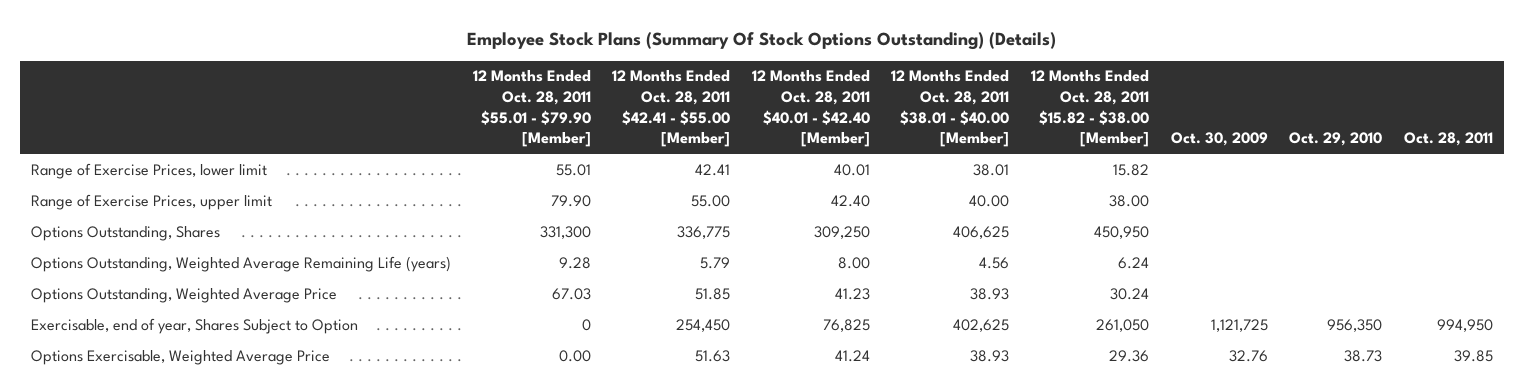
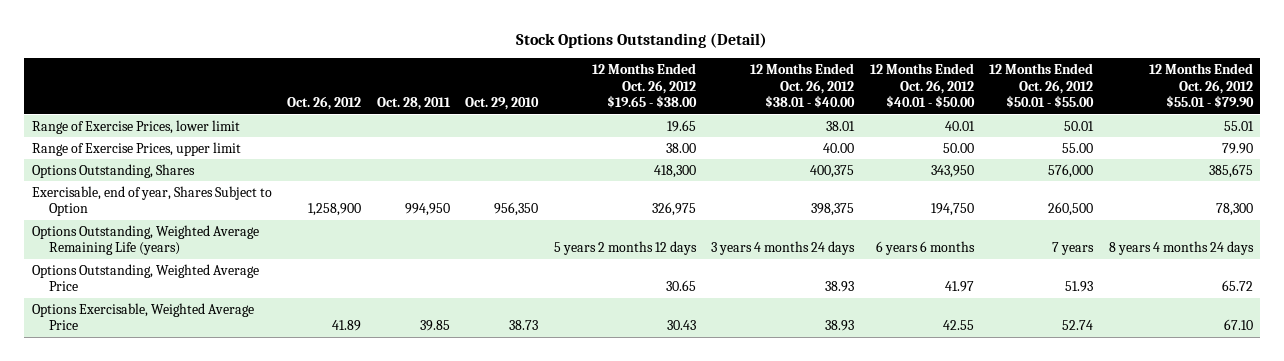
- Employee Stock Plans (Summary Of Stock Options Outstanding) (Details)
+ Stock Options Outstanding (Detail)
- | 12 Months Ended Oct. 28, 2011 $55.01 - $79.90 [Member] | 12 Months Ended Oct. 28, 2011 $42.41 - $55.00 [Member] | 12 Months Ended Oct. 28, 2011 $40.01 - $42.40 [Member] | 12 Months Ended Oct. 28, 2011 $38.01 - $40.00 [Member] | 12 Months Ended Oct. 28, 2011 $15.82 - $38.00 [Member] | Oct. 30, 2009 | Oct. 29, 2010 | Oct. 28, 2011
+ | Oct. 26, 2012 | Oct. 28, 2011 | Oct. 29, 2010 | 12 Months Ended Oct. 26, 2012 $19.65 - $38.00 | 12 Months Ended Oct. 26, 2012 $38.01 - $40.00 | 12 Months Ended Oct. 26, 2012 $40.01 - $50.00 | 12 Months Ended Oct. 26, 2012 $50.01 - $55.00 | 12 Months Ended Oct. 26, 2012 $55.01 - $79.90
moved up: Exercisable, end of year, Shares Subject to Option | 1,258,900 | 994,950 | 956,350 | 326,975 | 398,375 | 194,750 | 260,500 | 78,300

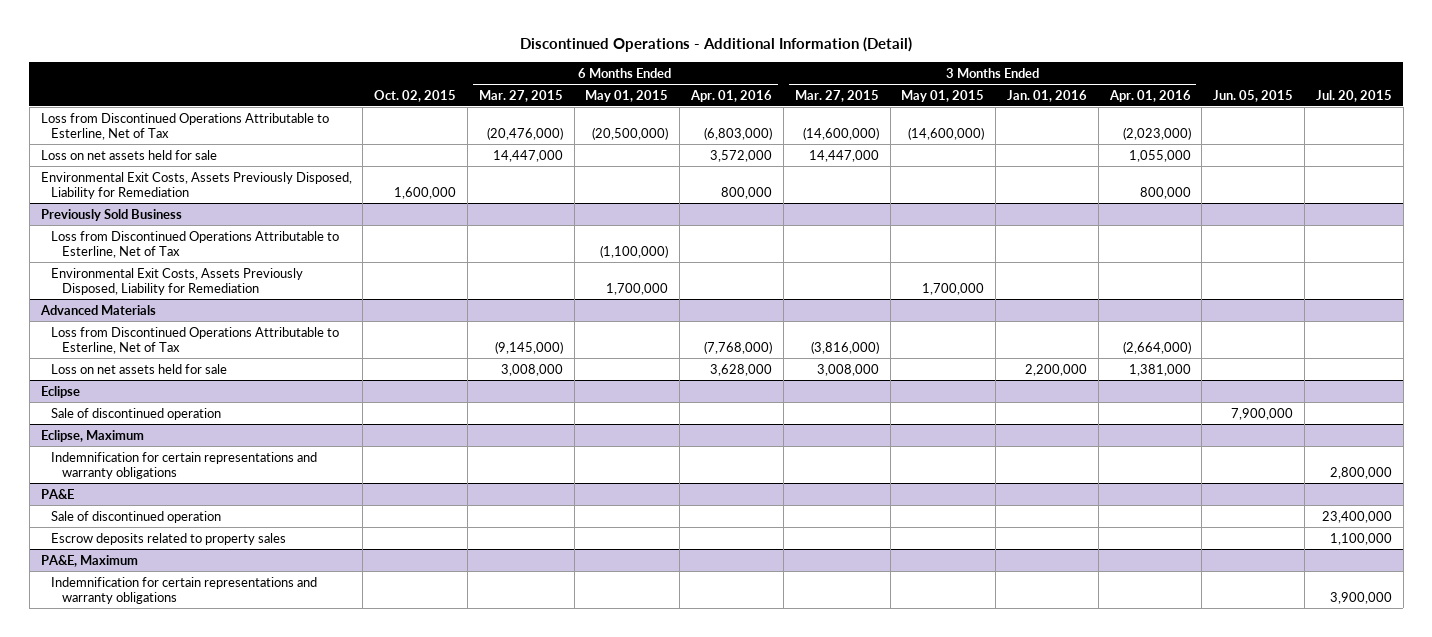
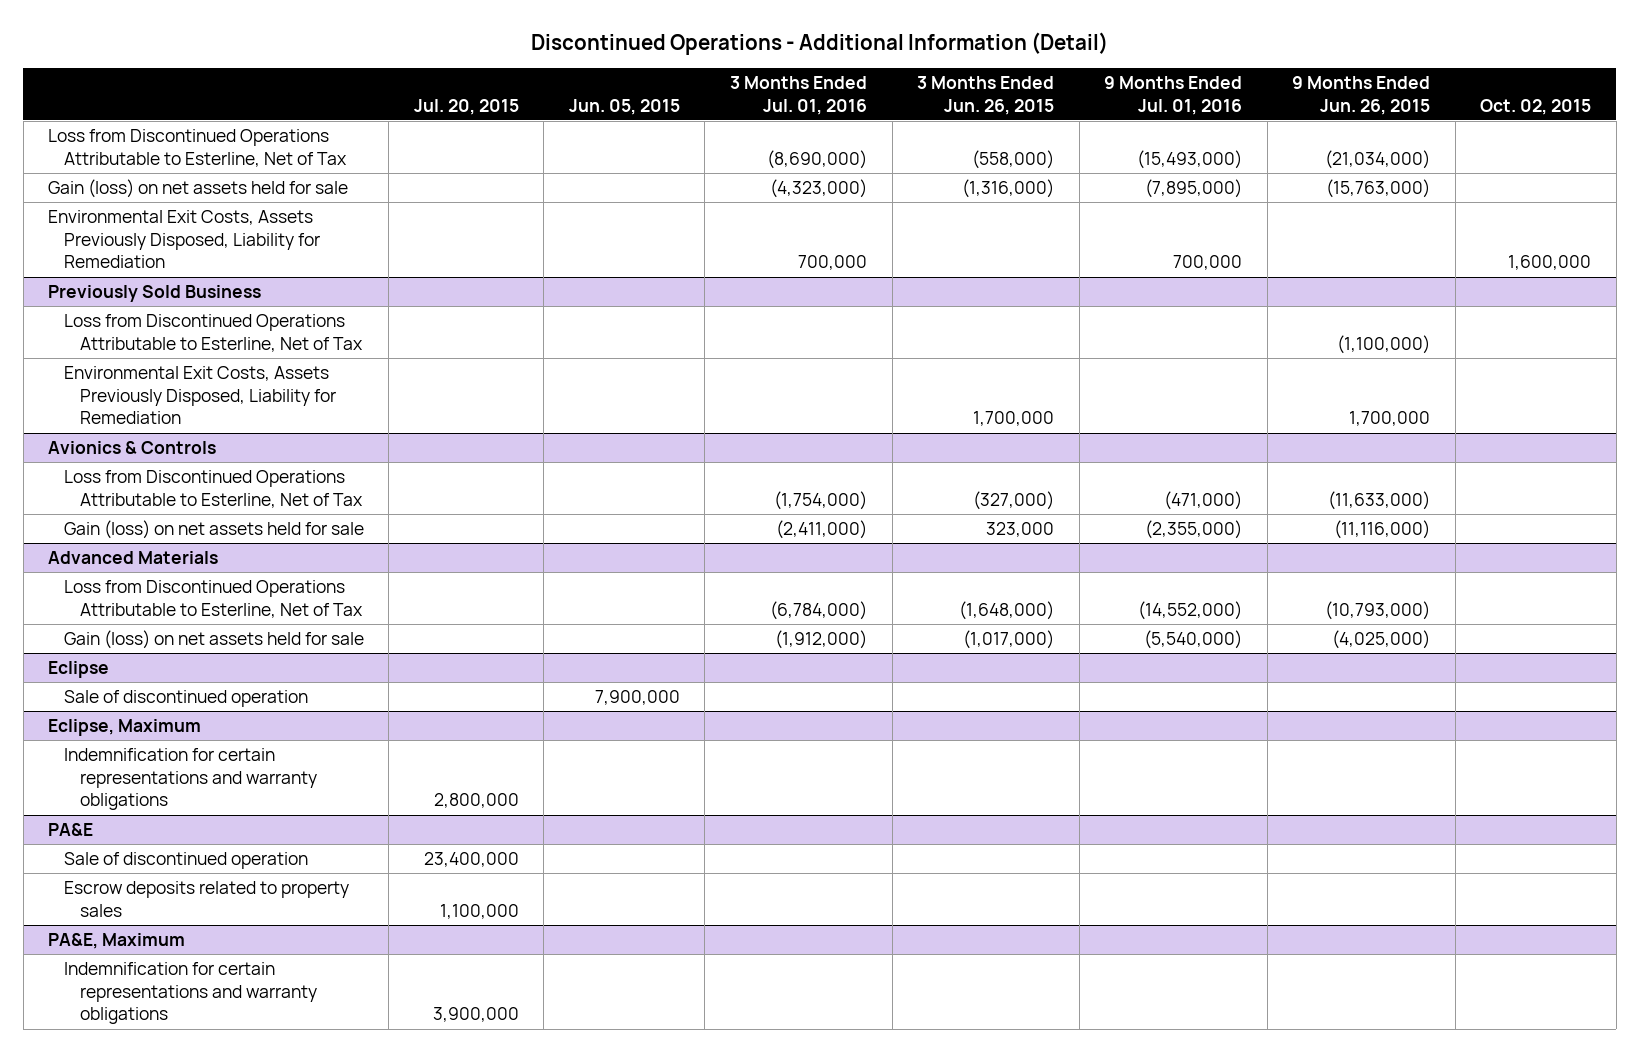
- | Oct. 02, 2015 | 6 Months Ended Mar. 27, 2015 | 6 Months Ended May 01, 2015 | 6 Months Ended Apr. 01, 2016 | 3 Months Ended Mar. 27, 2015 | 3 Months Ended May 01, 2015 | 3 Months Ended Jan. 01, 2016 | 3 Months Ended Apr. 01, 2016 | Jun. 05, 2015 | Jul. 20, 2015
+ | Jul. 20, 2015 | Jun. 05, 2015 | 3 Months Ended Jul. 01, 2016 | 3 Months Ended Jun. 26, 2015 | 9 Months Ended Jul. 01, 2016 | 9 Months Ended Jun. 26, 2015 | Oct. 02, 2015
- Loss on net assets held for sale | | 14,447,000 | | 3,572,000 | 14,447,000 | | | 1,055,000 | |
+ Gain (loss) on net assets held for sale | | | (4,323,000) | (1,316,000) | (7,895,000) | (15,763,000) |
+ Avionics & Controls
+ Loss from Discontinued Operations Attributable to Esterline, Net of Tax | | | (1,754,000) | (327,000) | (471,000) | (11,633,000) |
+ Gain (loss) on net assets held for sale | | | (2,411,000) | 323,000 | (2,355,000) | (11,116,000) |
@ Advanced Materials
- Loss on net assets held for sale | | 3,008,000 | | 3,628,000 | 3,008,000 | | 2,200,000 | 1,381,000 | |
+ Gain (loss) on net assets held for sale | | | (1,912,000) | (1,017,000) | (5,540,000) | (4,025,000) |

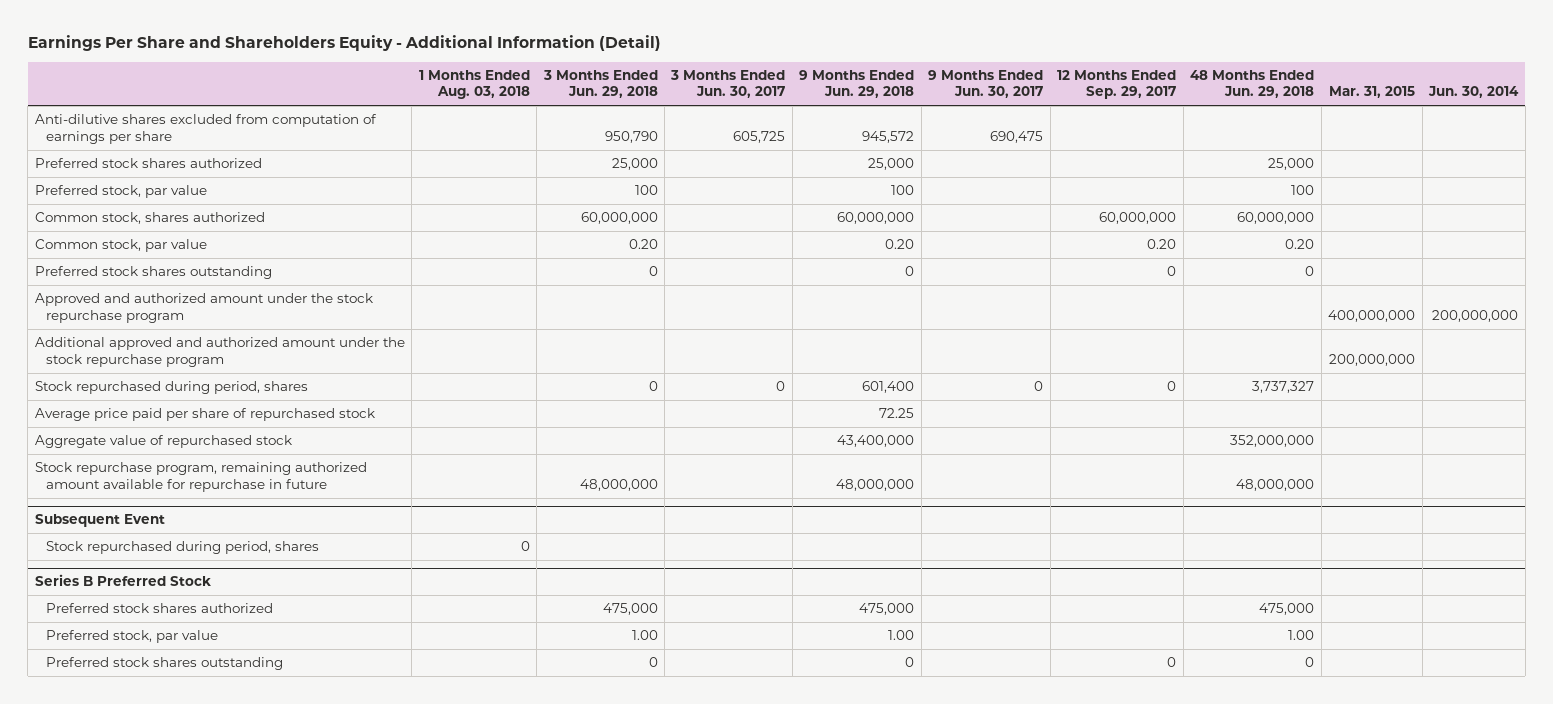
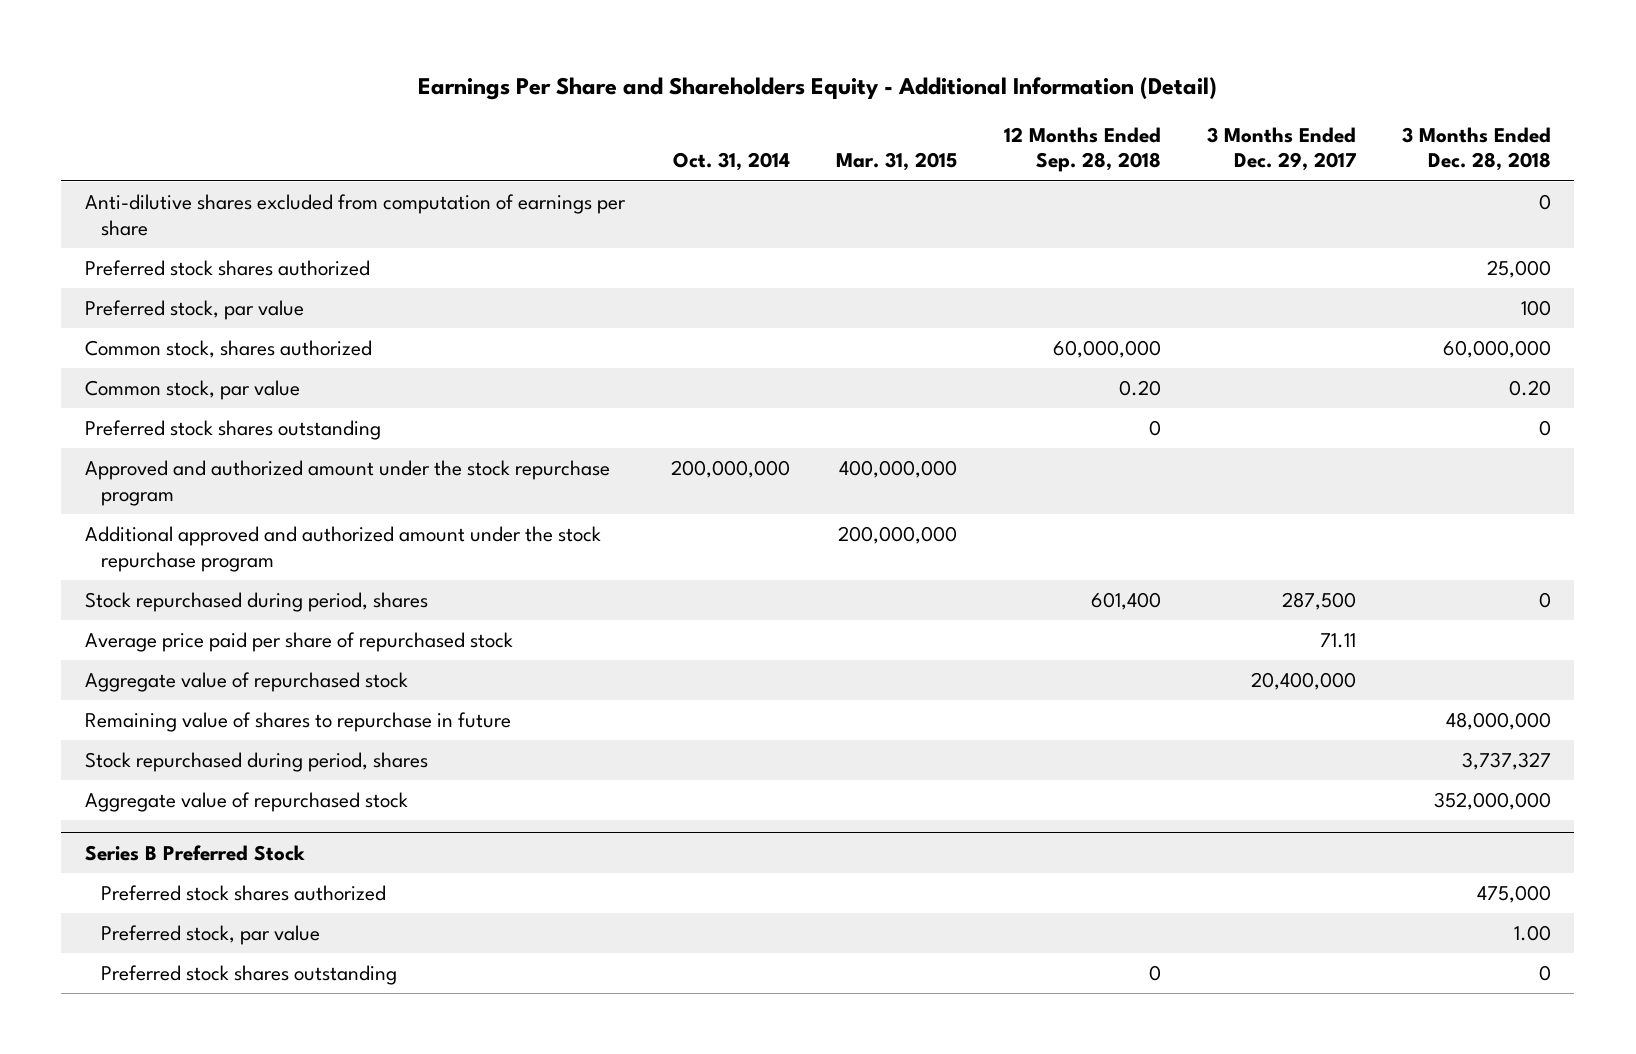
- | 1 Months Ended Aug. 03, 2018 | 3 Months Ended Jun. 29, 2018 | 3 Months Ended Jun. 30, 2017 | 9 Months Ended Jun. 29, 2018 | 9 Months Ended Jun. 30, 2017 | 12 Months Ended Sep. 29, 2017 | 48 Months Ended Jun. 29, 2018 | Mar. 31, 2015 | Jun. 30, 2014
+ | Oct. 31, 2014 | Mar. 31, 2015 | 12 Months Ended Sep. 28, 2018 | 3 Months Ended Dec. 29, 2017 | 3 Months Ended Dec. 28, 2018
- Stock repurchase program, remaining authorized amount available for repurchase in future | | 48,000,000 | | 48,000,000 | | | 48,000,000 | |
- Subsequent Event
- Stock repurchased during period, shares | 0 | | | | | | | |
+ Remaining value of shares to repurchase in future | | | | | 48,000,000
+ Stock repurchased during period, shares | | | | | 3,737,327
+ Aggregate value of repurchased stock | | | | | 352,000,000

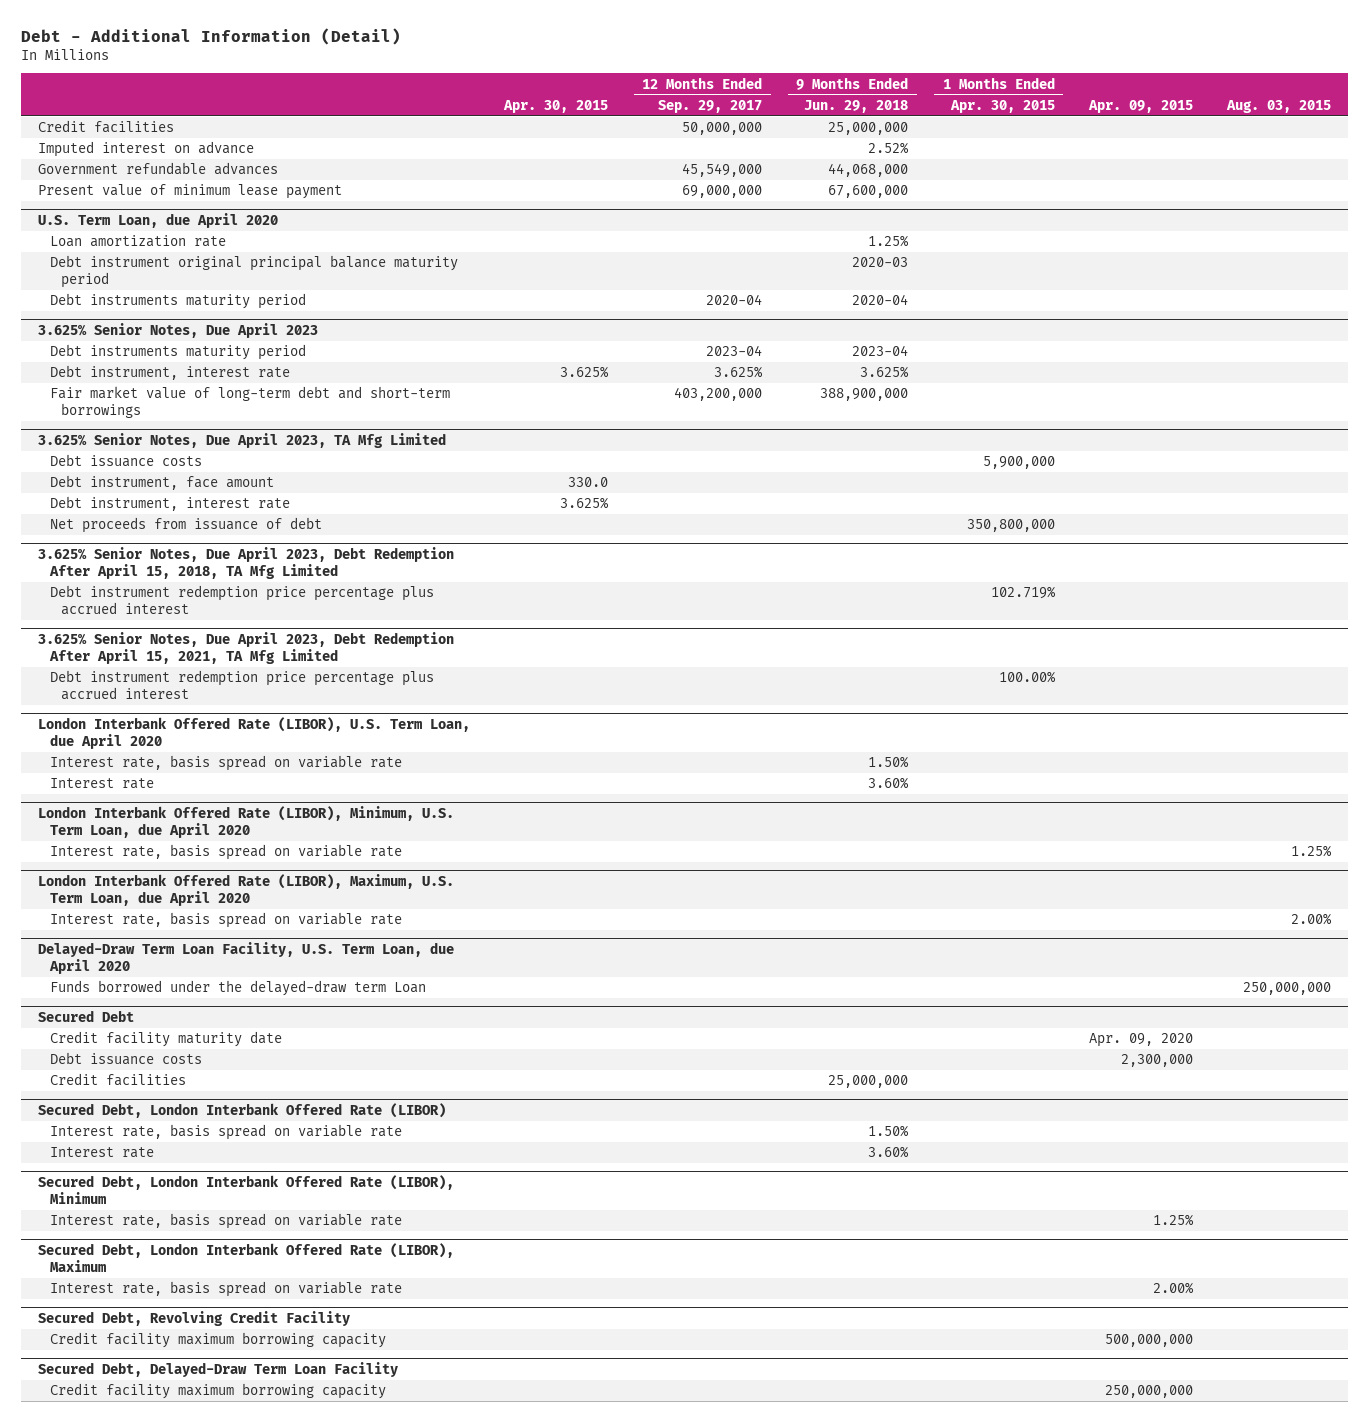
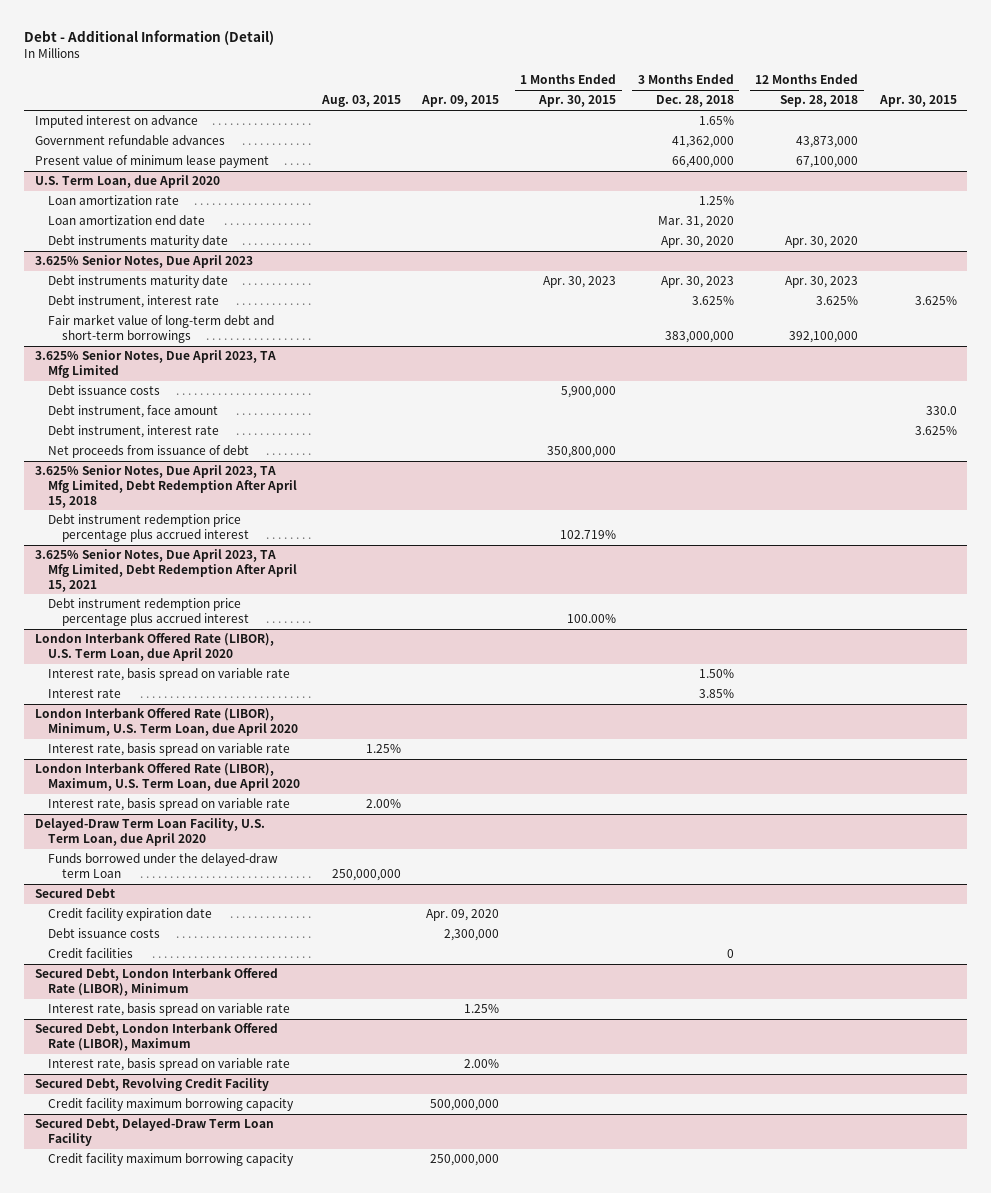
- | Apr. 30, 2015 | 12 Months Ended Sep. 29, 2017 | 9 Months Ended Jun. 29, 2018 | 1 Months Ended Apr. 30, 2015 | Apr. 09, 2015 | Aug. 03, 2015
+ | Aug. 03, 2015 | Apr. 09, 2015 | 1 Months Ended Apr. 30, 2015 | 3 Months Ended Dec. 28, 2018 | 12 Months Ended Sep. 28, 2018 | Apr. 30, 2015
- Credit facilities | | 50,000,000 | 25,000,000 | | |
@ U.S. Term Loan, due April 2020
- Debt instrument original principal balance maturity period | | | 2020-03 | | |
- Debt instruments maturity period | | 2020-04 | 2020-04 | | |
+ Loan amortization end date | | | | Mar. 31, 2020 | |
+ Debt instruments maturity date | | | | Apr. 30, 2020 | Apr. 30, 2020 |
@ 3.625% Senior Notes, Due April 2023
- Debt instruments maturity period | | 2023-04 | 2023-04 | | |
+ Debt instruments maturity date | | | Apr. 30, 2023 | Apr. 30, 2023 | Apr. 30, 2023 |
- 3.625% Senior Notes, Due April 2023, Debt Redemption After April 15, 2018, TA Mfg Limited
+ 3.625% Senior Notes, Due April 2023, TA Mfg Limited, Debt Redemption After April 15, 2018
- 3.625% Senior Notes, Due April 2023, Debt Redemption After April 15, 2021, TA Mfg Limited
+ 3.625% Senior Notes, Due April 2023, TA Mfg Limited, Debt Redemption After April 15, 2021
@ Secured Debt
- Credit facility maturity date | | | | | Apr. 09, 2020 |
+ Credit facility expiration date | | Apr. 09, 2020 | | | |
- Secured Debt, London Interbank Offered Rate (LIBOR)
- Interest rate, basis spread on variable rate | | | 1.50% | | |
- Interest rate | | | 3.60% | | |

